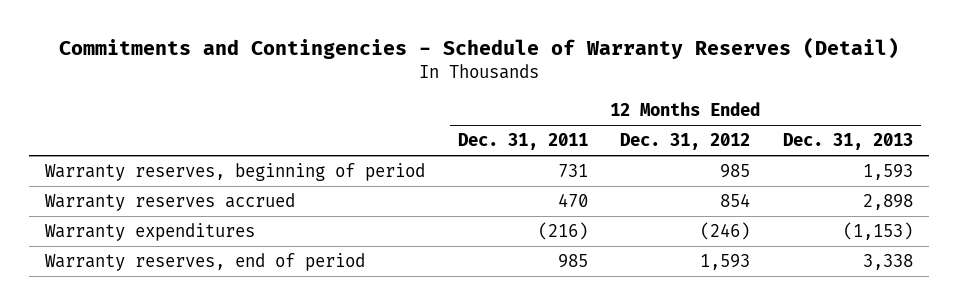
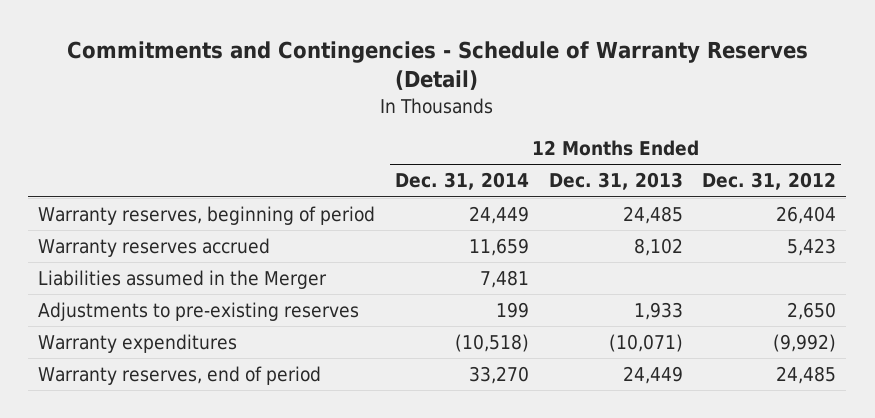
- | 12 Months Ended Dec. 31, 2011 | 12 Months Ended Dec. 31, 2012 | 12 Months Ended Dec. 31, 2013
+ | 12 Months Ended Dec. 31, 2014 | 12 Months Ended Dec. 31, 2013 | 12 Months Ended Dec. 31, 2012
- Warranty reserves, beginning of period | 731 | 985 | 1,593
- Warranty reserves accrued | 470 | 854 | 2,898
- Warranty expenditures | (216) | (246) | (1,153)
- Warranty reserves, end of period | 985 | 1,593 | 3,338
+ Warranty reserves, beginning of period | 24,449 | 24,485 | 26,404
+ Warranty reserves accrued | 11,659 | 8,102 | 5,423
+ Liabilities assumed in the Merger | 7,481 | |
+ Adjustments to pre-existing reserves | 199 | 1,933 | 2,650
+ Warranty expenditures | (10,518) | (10,071) | (9,992)
+ Warranty reserves, end of period | 33,270 | 24,449 | 24,485

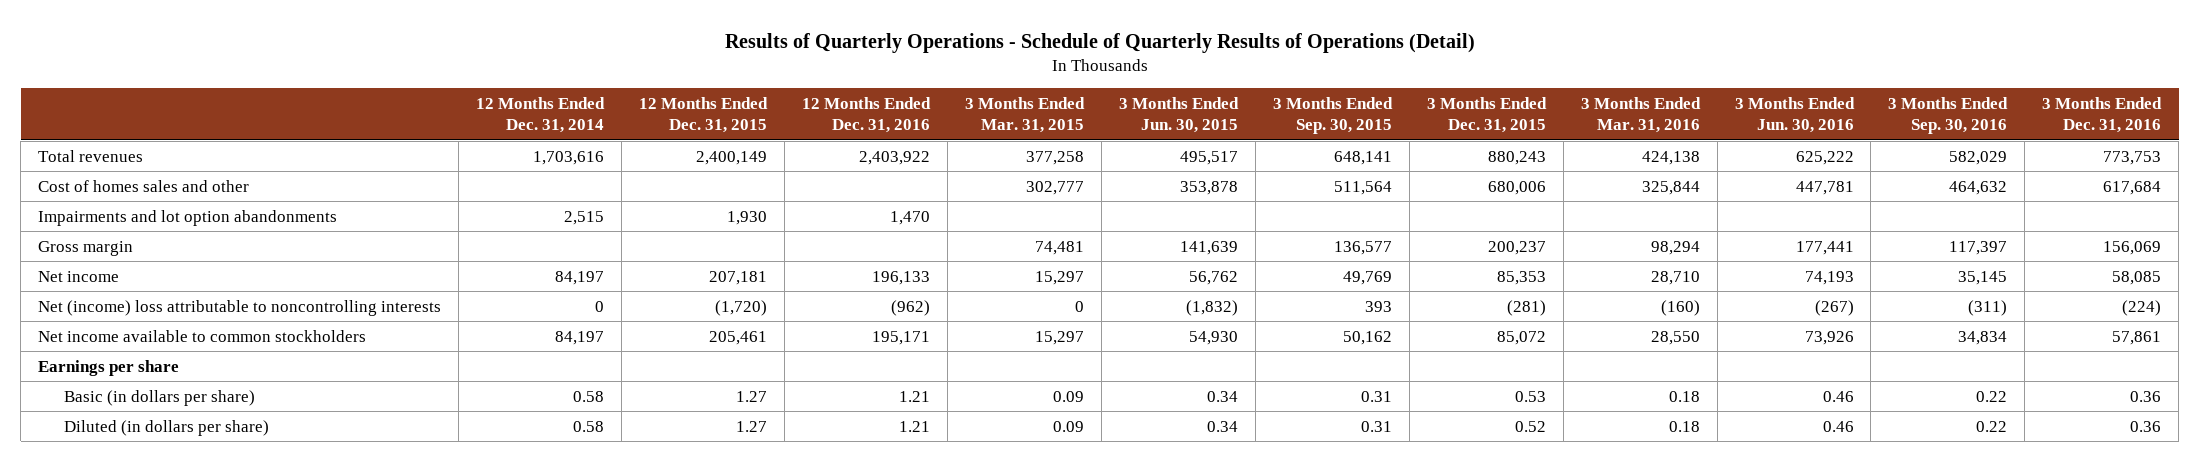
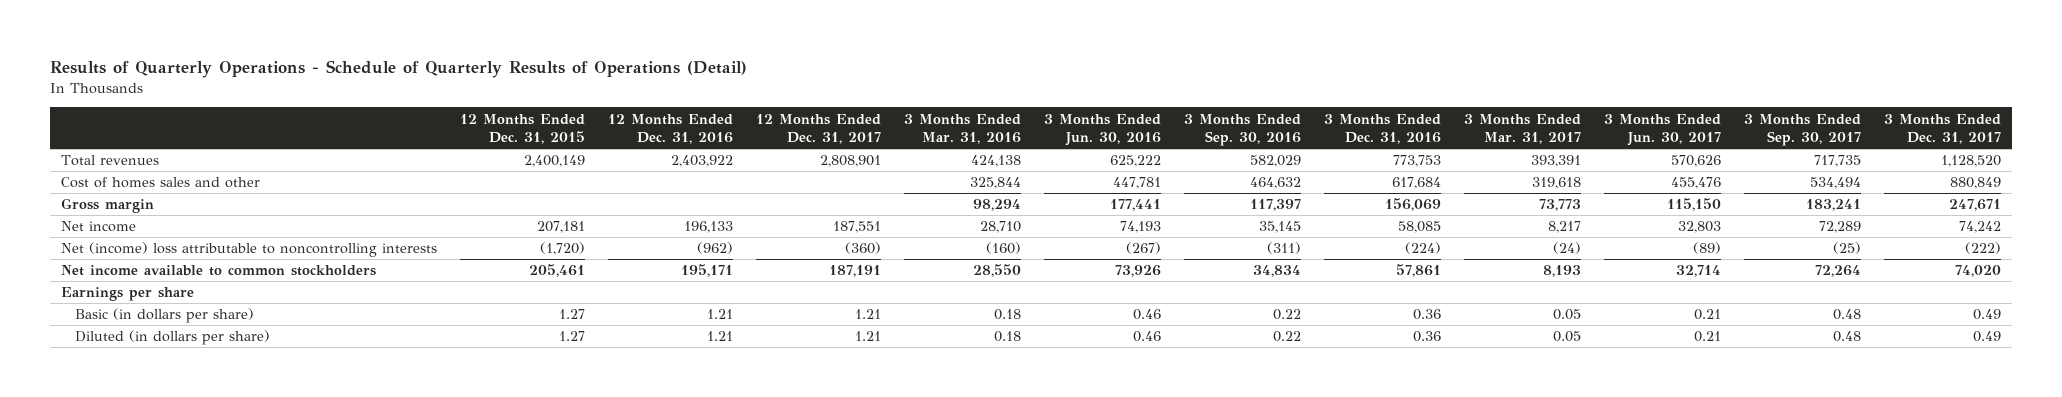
- | 12 Months Ended Dec. 31, 2014 | 12 Months Ended Dec. 31, 2015 | 12 Months Ended Dec. 31, 2016 | 3 Months Ended Mar. 31, 2015 | 3 Months Ended Jun. 30, 2015 | 3 Months Ended Sep. 30, 2015 | 3 Months Ended Dec. 31, 2015 | 3 Months Ended Mar. 31, 2016 | 3 Months Ended Jun. 30, 2016 | 3 Months Ended Sep. 30, 2016 | 3 Months Ended Dec. 31, 2016
+ | 12 Months Ended Dec. 31, 2015 | 12 Months Ended Dec. 31, 2016 | 12 Months Ended Dec. 31, 2017 | 3 Months Ended Mar. 31, 2016 | 3 Months Ended Jun. 30, 2016 | 3 Months Ended Sep. 30, 2016 | 3 Months Ended Dec. 31, 2016 | 3 Months Ended Mar. 31, 2017 | 3 Months Ended Jun. 30, 2017 | 3 Months Ended Sep. 30, 2017 | 3 Months Ended Dec. 31, 2017
- Impairments and lot option abandonments | 2,515 | 1,930 | 1,470 | | | | | | | |

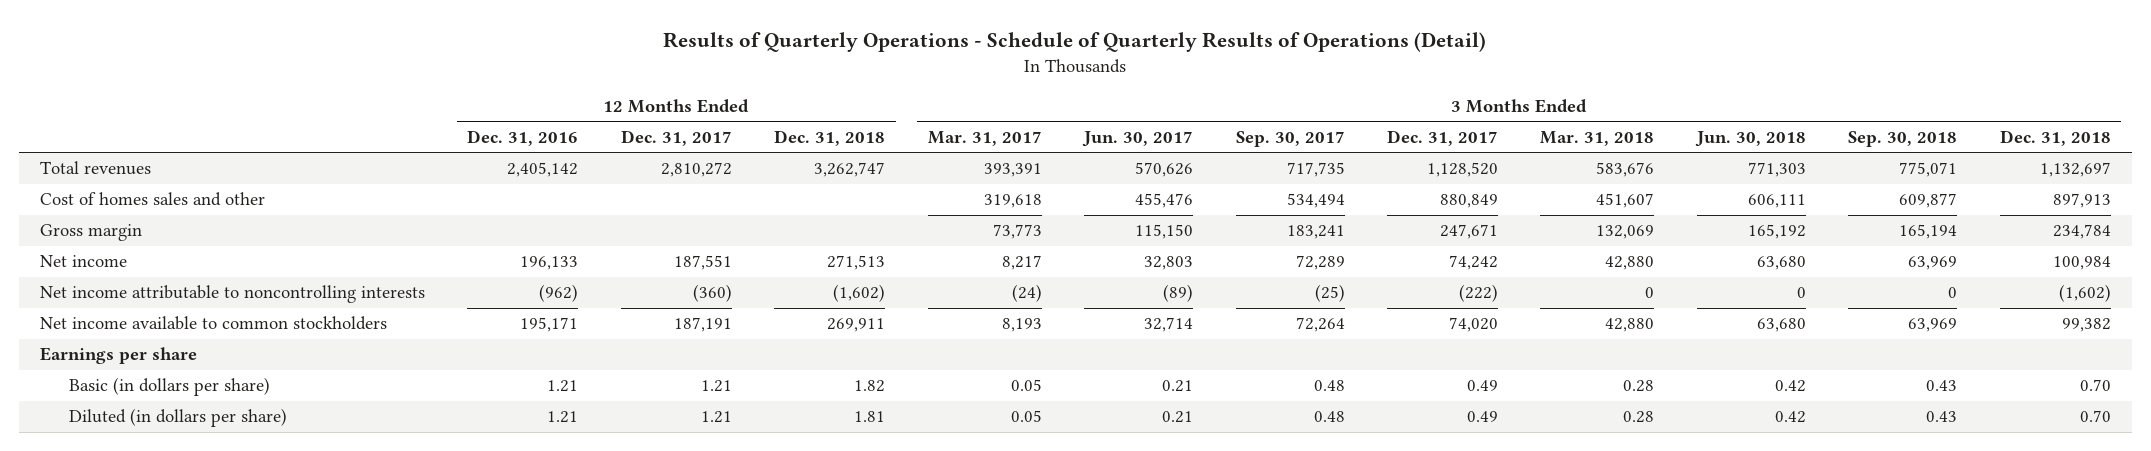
- | 12 Months Ended Dec. 31, 2015 | 12 Months Ended Dec. 31, 2016 | 12 Months Ended Dec. 31, 2017 | 3 Months Ended Mar. 31, 2016 | 3 Months Ended Jun. 30, 2016 | 3 Months Ended Sep. 30, 2016 | 3 Months Ended Dec. 31, 2016 | 3 Months Ended Mar. 31, 2017 | 3 Months Ended Jun. 30, 2017 | 3 Months Ended Sep. 30, 2017 | 3 Months Ended Dec. 31, 2017
+ | 12 Months Ended Dec. 31, 2016 | 12 Months Ended Dec. 31, 2017 | 12 Months Ended Dec. 31, 2018 | 3 Months Ended Mar. 31, 2017 | 3 Months Ended Jun. 30, 2017 | 3 Months Ended Sep. 30, 2017 | 3 Months Ended Dec. 31, 2017 | 3 Months Ended Mar. 31, 2018 | 3 Months Ended Jun. 30, 2018 | 3 Months Ended Sep. 30, 2018 | 3 Months Ended Dec. 31, 2018
- Total revenues | 2,400,149 | 2,403,922 | 2,808,901 | 424,138 | 625,222 | 582,029 | 773,753 | 393,391 | 570,626 | 717,735 | 1,128,520
+ Total revenues | 2,405,142 | 2,810,272 | 3,262,747 | 393,391 | 570,626 | 717,735 | 1,128,520 | 583,676 | 771,303 | 775,071 | 1,132,697
- Net (income) loss attributable to noncontrolling interests | (1,720) | (962) | (360) | (160) | (267) | (311) | (224) | (24) | (89) | (25) | (222)
+ Net income attributable to noncontrolling interests | (962) | (360) | (1,602) | (24) | (89) | (25) | (222) | 0 | 0 | 0 | (1,602)

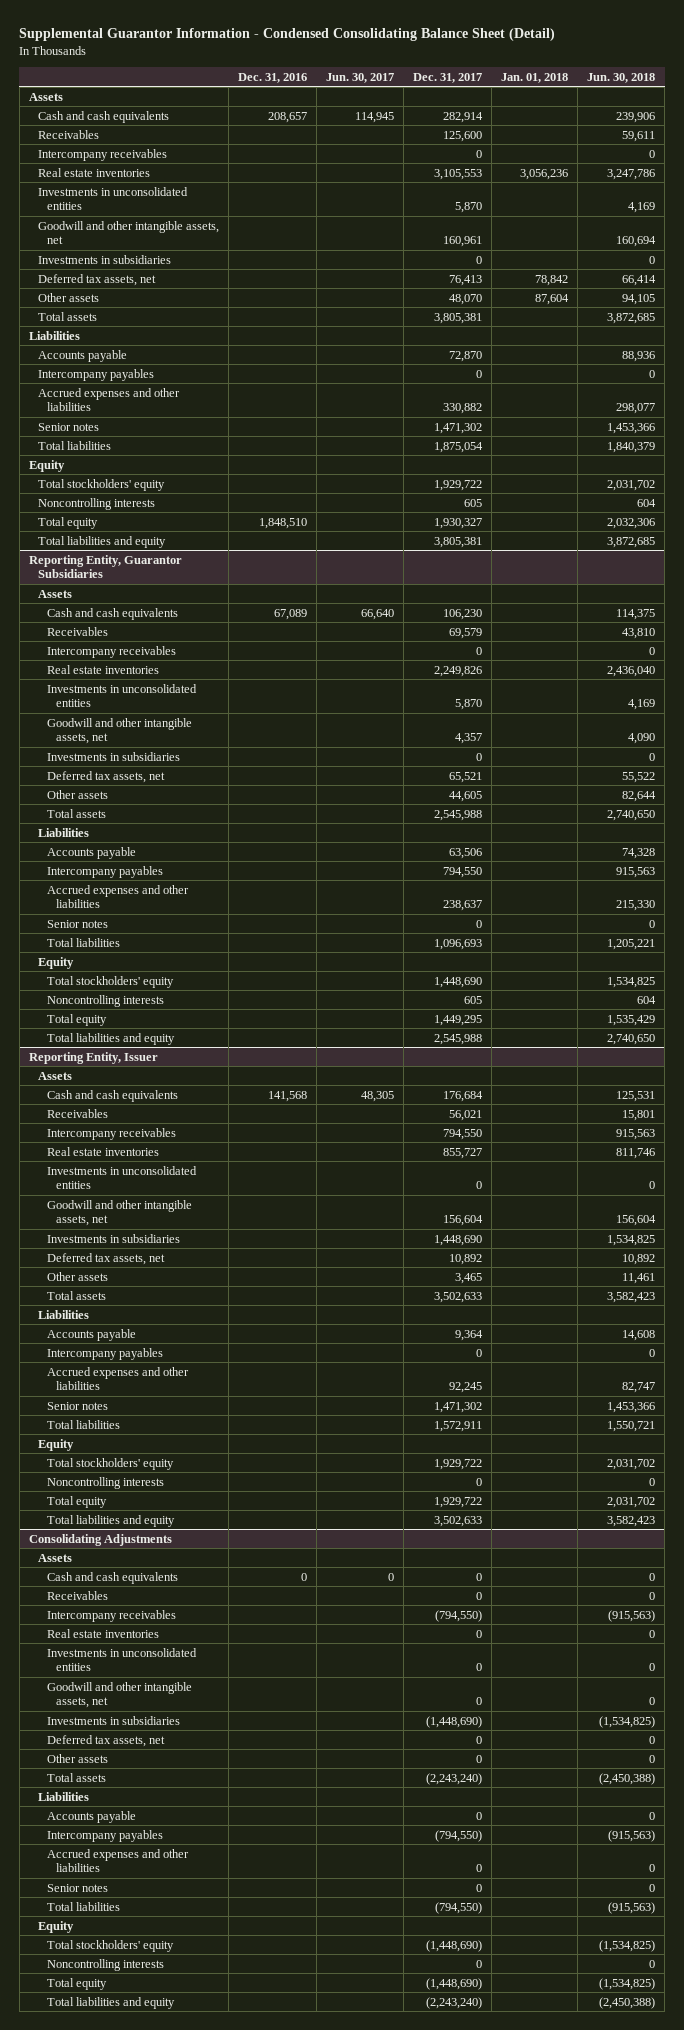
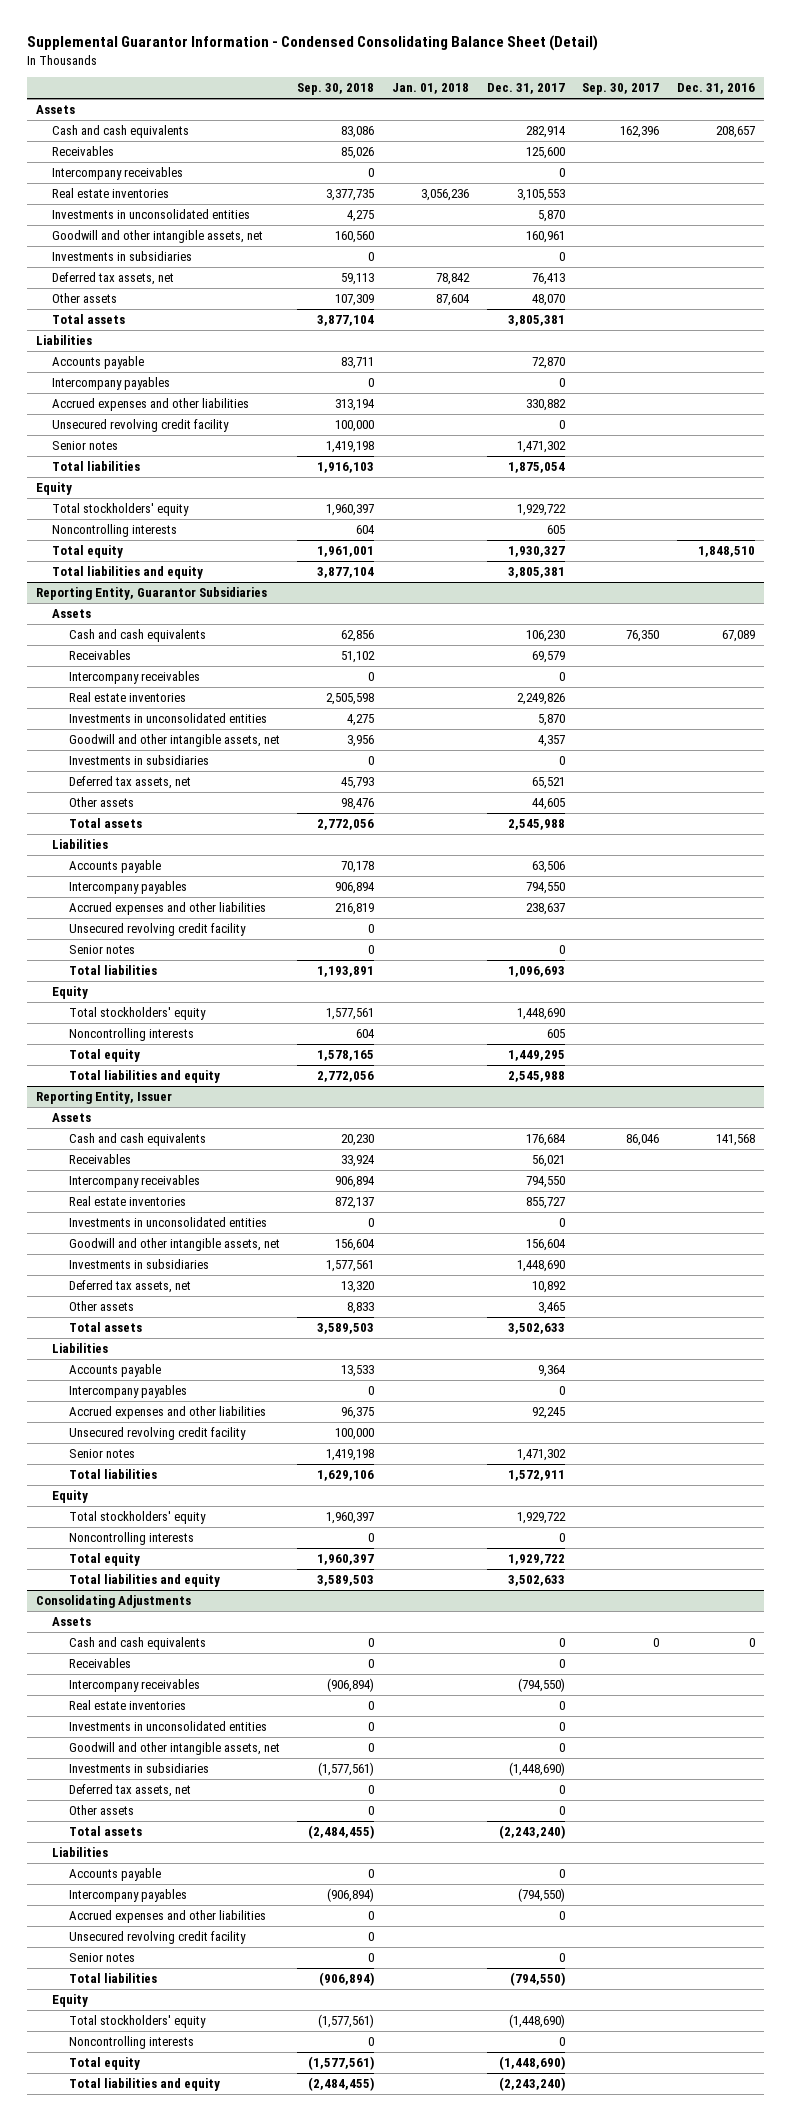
- | Dec. 31, 2016 | Jun. 30, 2017 | Dec. 31, 2017 | Jan. 01, 2018 | Jun. 30, 2018
+ | Sep. 30, 2018 | Jan. 01, 2018 | Dec. 31, 2017 | Sep. 30, 2017 | Dec. 31, 2016
+ Unsecured revolving credit facility | 100,000 | | 0 | |
@ Reporting Entity, Guarantor Subsidiaries
+ Unsecured revolving credit facility | 0 | | | |
@ Reporting Entity, Issuer
+ Unsecured revolving credit facility | 100,000 | | | |
@ Consolidating Adjustments
+ Unsecured revolving credit facility | 0 | | | |

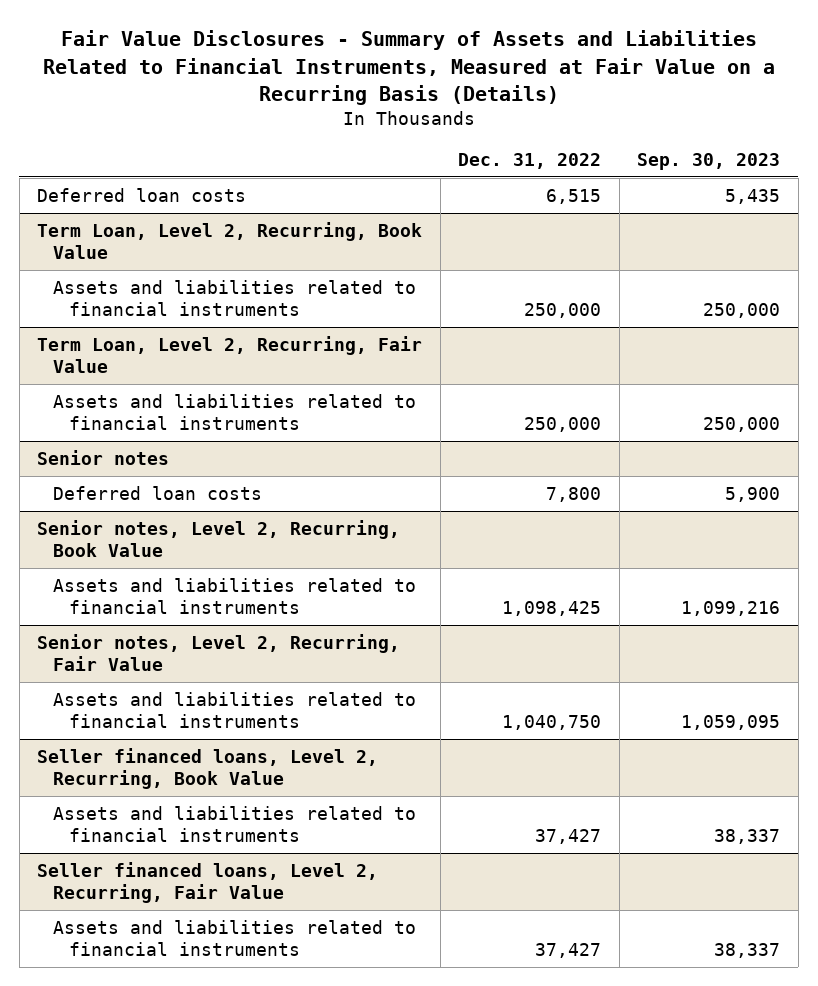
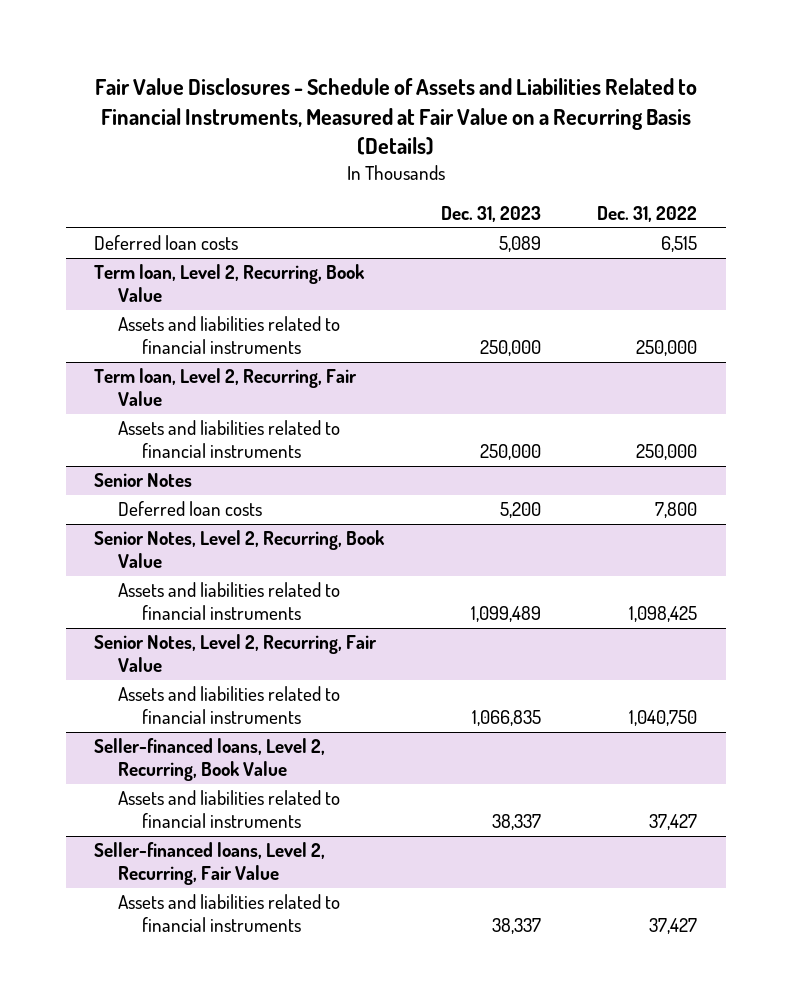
- Fair Value Disclosures - Summary of Assets and Liabilities Related to Financial Instruments, Measured at Fair Value on a Recurring Basis (Details)
+ Fair Value Disclosures - Schedule of Assets and Liabilities Related to Financial Instruments, Measured at Fair Value on a Recurring Basis (Details)
- | Dec. 31, 2022 | Sep. 30, 2023
+ | Dec. 31, 2023 | Dec. 31, 2022
- Term Loan, Level 2, Recurring, Book Value
+ Term loan, Level 2, Recurring, Book Value
- Term Loan, Level 2, Recurring, Fair Value
+ Term loan, Level 2, Recurring, Fair Value
- Senior notes
+ Senior Notes
- Senior notes, Level 2, Recurring, Book Value
+ Senior Notes, Level 2, Recurring, Book Value
- Senior notes, Level 2, Recurring, Fair Value
+ Senior Notes, Level 2, Recurring, Fair Value
- Seller financed loans, Level 2, Recurring, Book Value
+ Seller-financed loans, Level 2, Recurring, Book Value
- Seller financed loans, Level 2, Recurring, Fair Value
+ Seller-financed loans, Level 2, Recurring, Fair Value

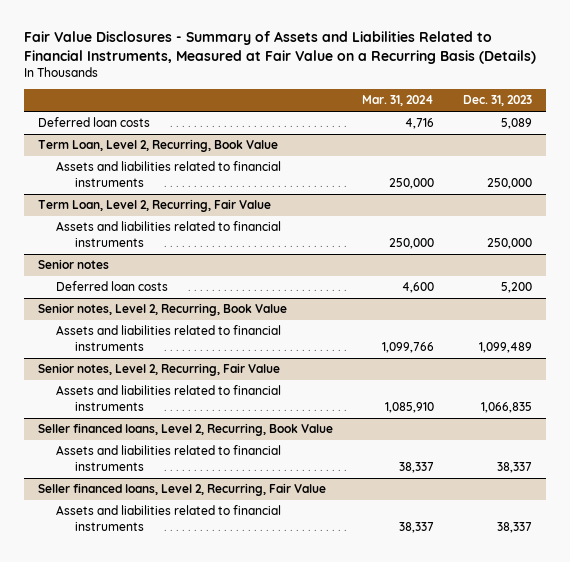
- Fair Value Disclosures - Schedule of Assets and Liabilities Related to Financial Instruments, Measured at Fair Value on a Recurring Basis (Details)
+ Fair Value Disclosures - Summary of Assets and Liabilities Related to Financial Instruments, Measured at Fair Value on a Recurring Basis (Details)
- | Dec. 31, 2023 | Dec. 31, 2022
+ | Mar. 31, 2024 | Dec. 31, 2023
- Term loan, Level 2, Recurring, Book Value
+ Term Loan, Level 2, Recurring, Book Value
- Term loan, Level 2, Recurring, Fair Value
+ Term Loan, Level 2, Recurring, Fair Value
- Senior Notes
+ Senior notes
- Senior Notes, Level 2, Recurring, Book Value
+ Senior notes, Level 2, Recurring, Book Value
- Senior Notes, Level 2, Recurring, Fair Value
+ Senior notes, Level 2, Recurring, Fair Value
- Seller-financed loans, Level 2, Recurring, Book Value
+ Seller financed loans, Level 2, Recurring, Book Value
- Seller-financed loans, Level 2, Recurring, Fair Value
+ Seller financed loans, Level 2, Recurring, Fair Value

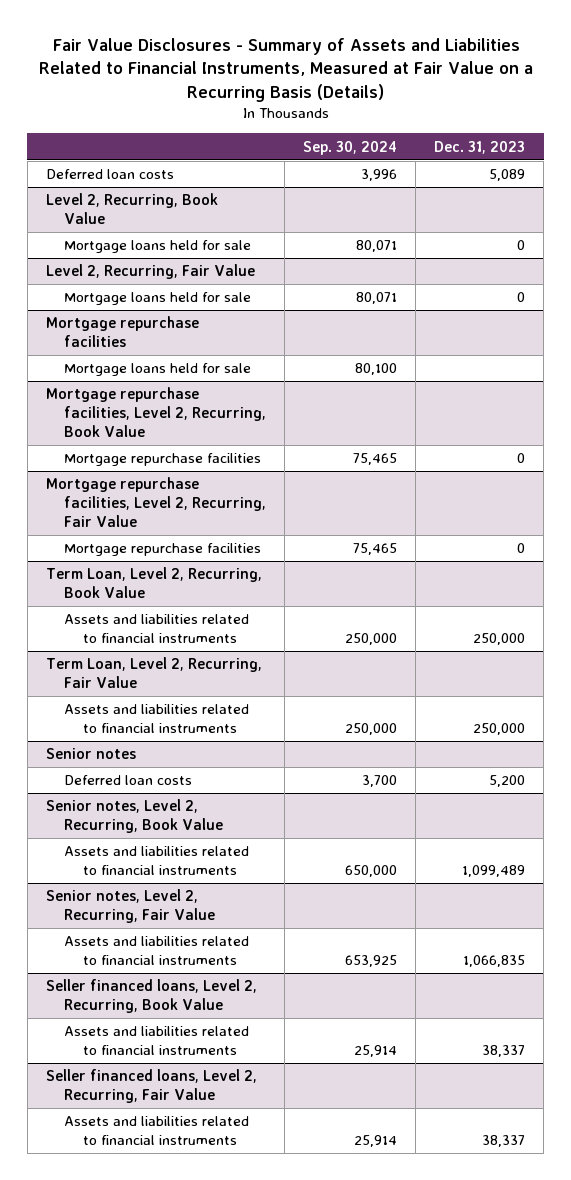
- | Mar. 31, 2024 | Dec. 31, 2023
+ | Sep. 30, 2024 | Dec. 31, 2023
+ Level 2, Recurring, Book Value
+ Mortgage loans held for sale | 80,071 | 0
+ Level 2, Recurring, Fair Value
+ Mortgage loans held for sale | 80,071 | 0
+ Mortgage repurchase facilities
+ Mortgage loans held for sale | 80,100 |
+ Mortgage repurchase facilities, Level 2, Recurring, Book Value
+ Mortgage repurchase facilities | 75,465 | 0
+ Mortgage repurchase facilities, Level 2, Recurring, Fair Value
+ Mortgage repurchase facilities | 75,465 | 0

